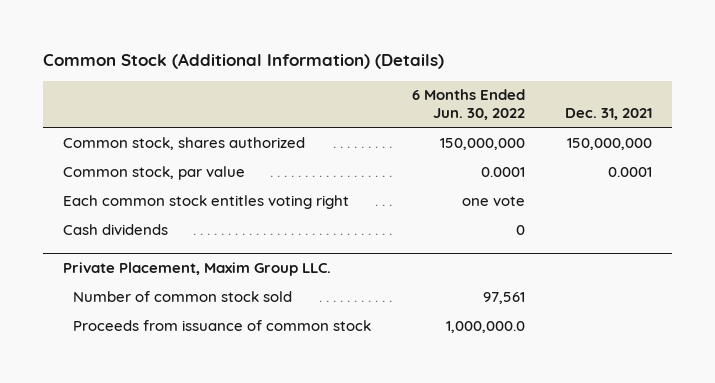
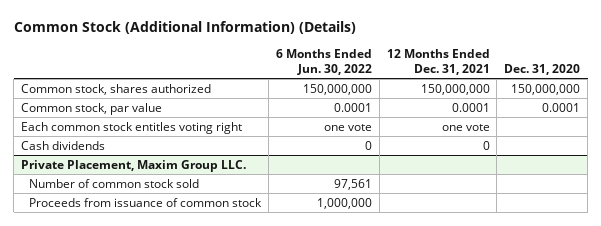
- | 6 Months Ended Jun. 30, 2022 | Dec. 31, 2021
+ | 6 Months Ended Jun. 30, 2022 | 12 Months Ended Dec. 31, 2021 | Dec. 31, 2020
@ Private Placement, Maxim Group LLC.
- Proceeds from issuance of common stock | 1,000,000.0 |
+ Proceeds from issuance of common stock | 1,000,000 | |

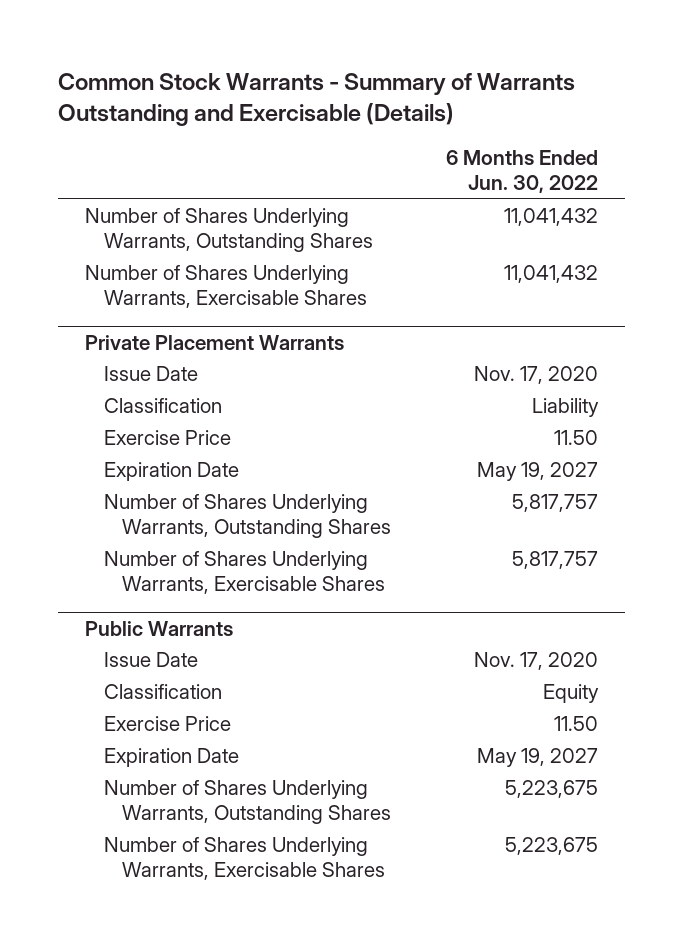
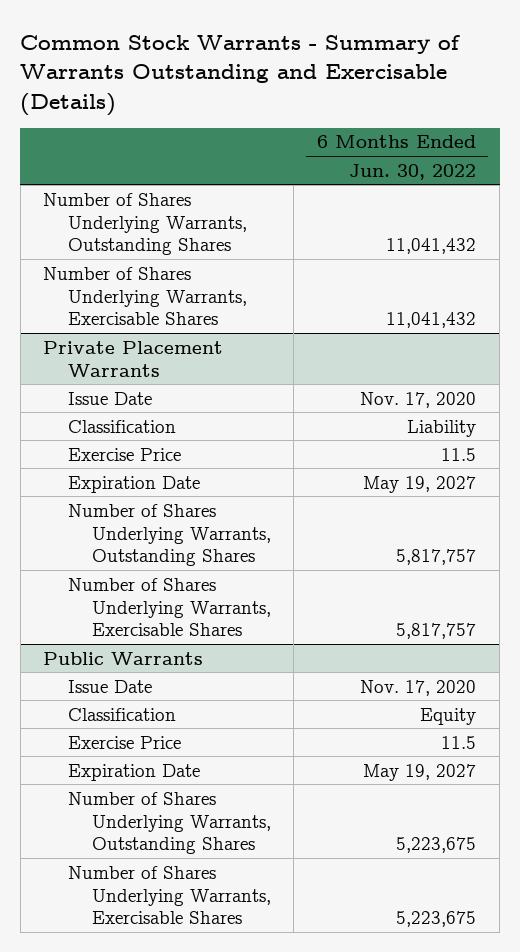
@ Private Placement Warrants
- Exercise Price | 11.50
+ Exercise Price | 11.5
@ Public Warrants
- Exercise Price | 11.50
+ Exercise Price | 11.5

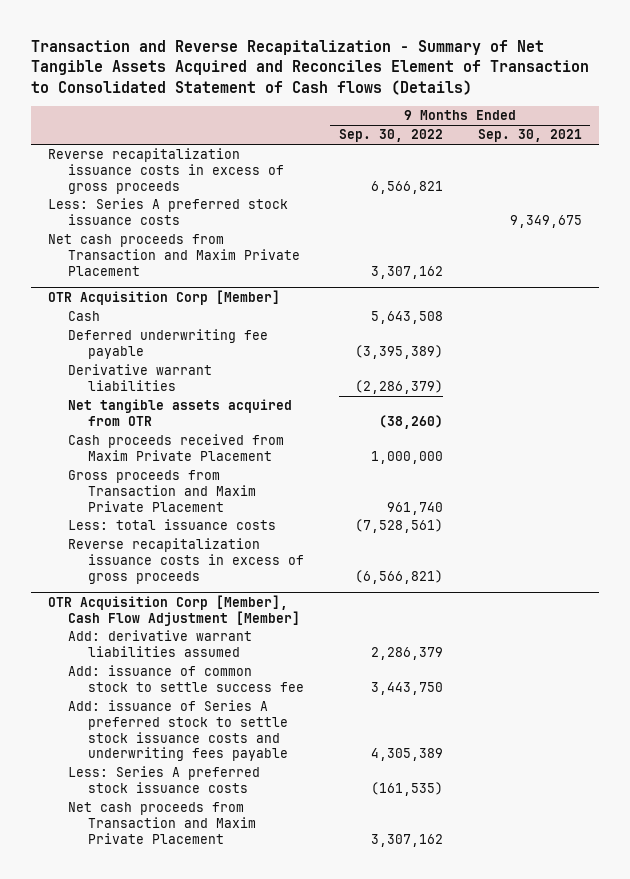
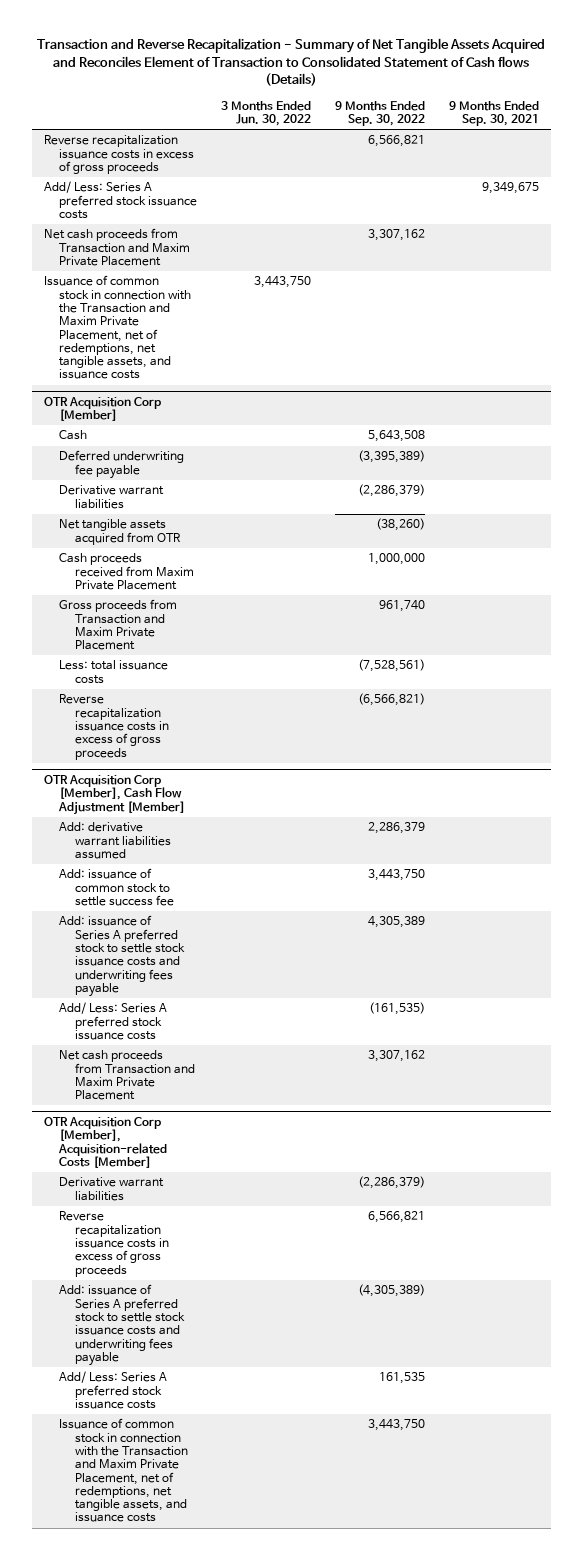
- | 9 Months Ended Sep. 30, 2022 | 9 Months Ended Sep. 30, 2021
+ | 3 Months Ended Jun. 30, 2022 | 9 Months Ended Sep. 30, 2022 | 9 Months Ended Sep. 30, 2021
- Less: Series A preferred stock issuance costs | | 9,349,675
+ Add/ Less: Series A preferred stock issuance costs | | | 9,349,675
+ Issuance of common stock in connection with the Transaction and Maxim Private Placement, net of redemptions, net tangible assets, and issuance costs | 3,443,750 | |
@ OTR Acquisition Corp [Member], Cash Flow Adjustment [Member]
- Less: Series A preferred stock issuance costs | (161,535) |
+ Add/ Less: Series A preferred stock issuance costs | | (161,535) |
+ OTR Acquisition Corp [Member], Acquisition-related Costs [Member]
+ Derivative warrant liabilities | | (2,286,379) |
+ Reverse recapitalization issuance costs in excess of gross proceeds | | 6,566,821 |
+ Add: issuance of Series A preferred stock to settle stock issuance costs and underwriting fees payable | | (4,305,389) |
+ Add/ Less: Series A preferred stock issuance costs | | 161,535 |
+ Issuance of common stock in connection with the Transaction and Maxim Private Placement, net of redemptions, net tangible assets, and issuance costs | | 3,443,750 |

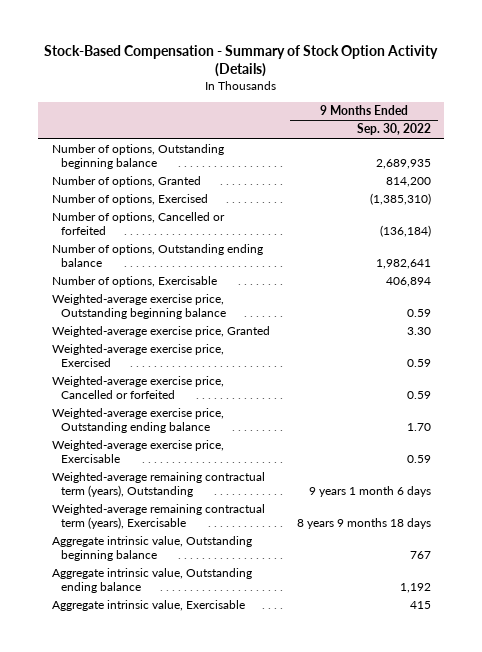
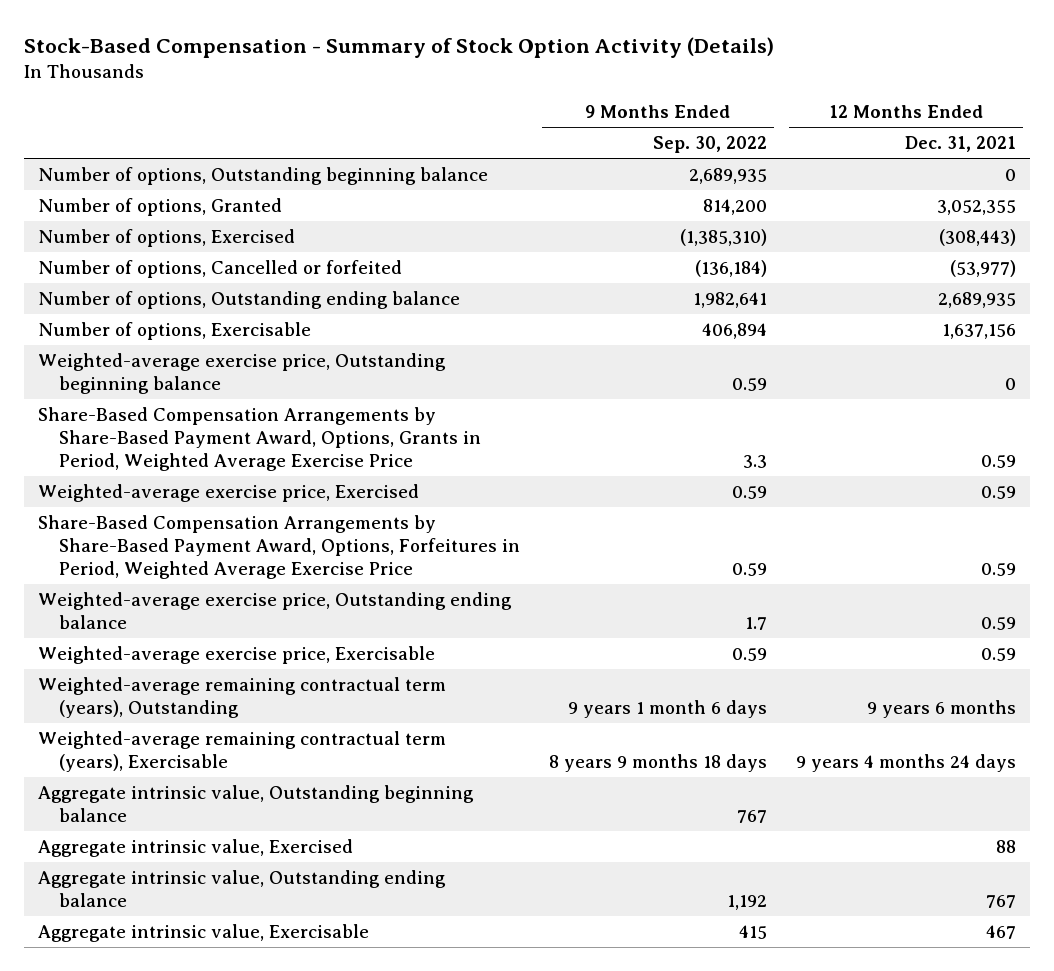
- | 9 Months Ended Sep. 30, 2022
+ | 9 Months Ended Sep. 30, 2022 | 12 Months Ended Dec. 31, 2021
- Weighted-average exercise price, Granted | 3.30
+ Share-Based Compensation Arrangements by Share-Based Payment Award, Options, Grants in Period, Weighted Average Exercise Price | 3.3 | 0.59
- Weighted-average exercise price, Cancelled or forfeited | 0.59
- Weighted-average exercise price, Outstanding ending balance | 1.70
+ Share-Based Compensation Arrangements by Share-Based Payment Award, Options, Forfeitures in Period, Weighted Average Exercise Price | 0.59 | 0.59
+ Weighted-average exercise price, Outstanding ending balance | 1.7 | 0.59
+ Aggregate intrinsic value, Exercised | | 88

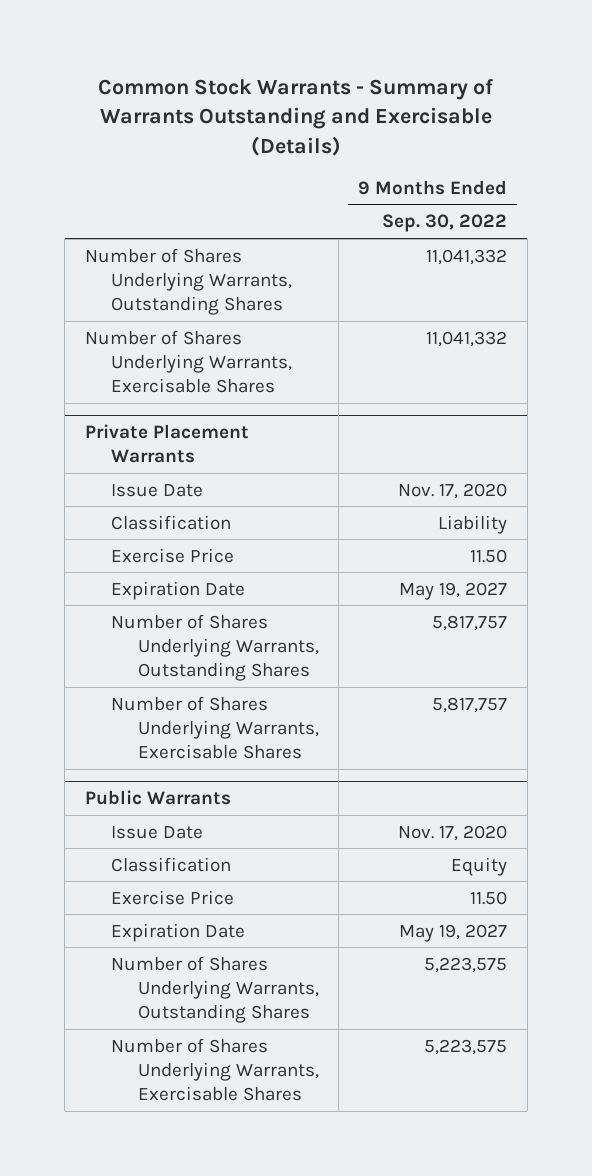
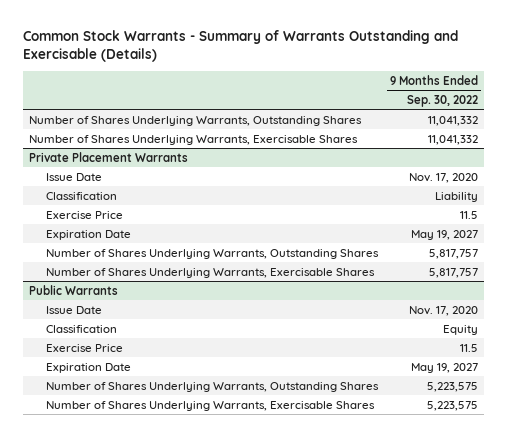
@ Private Placement Warrants
- Exercise Price | 11.50
+ Exercise Price | 11.5
@ Public Warrants
- Exercise Price | 11.50
+ Exercise Price | 11.5

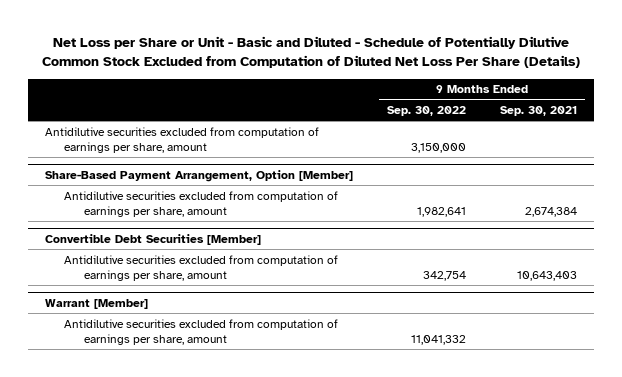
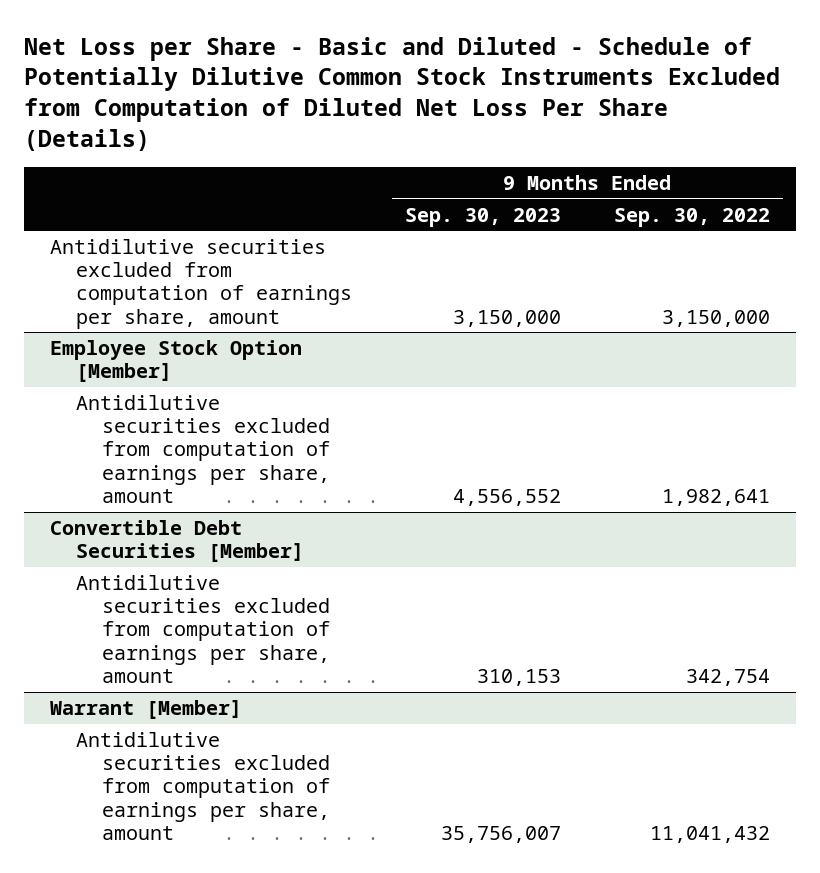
- Net Loss per Share or Unit - Basic and Diluted - Schedule of Potentially Dilutive Common Stock Excluded from Computation of Diluted Net Loss Per Share (Details)
+ Net Loss per Share - Basic and Diluted - Schedule of Potentially Dilutive Common Stock Instruments Excluded from Computation of Diluted Net Loss Per Share (Details)
- | 9 Months Ended Sep. 30, 2022 | 9 Months Ended Sep. 30, 2021
+ | 9 Months Ended Sep. 30, 2023 | 9 Months Ended Sep. 30, 2022
- Share-Based Payment Arrangement, Option [Member]
+ Employee Stock Option [Member]
@ Warrant [Member]
- Antidilutive securities excluded from computation of earnings per share, amount | 11,041,332 |
+ Antidilutive securities excluded from computation of earnings per share, amount | 35,756,007 | 11,041,432

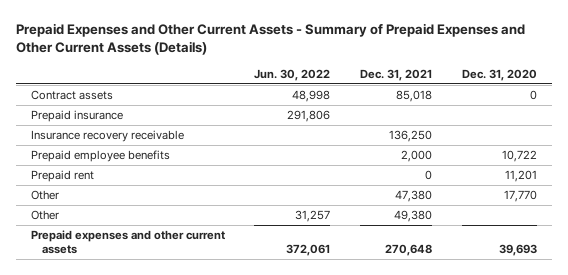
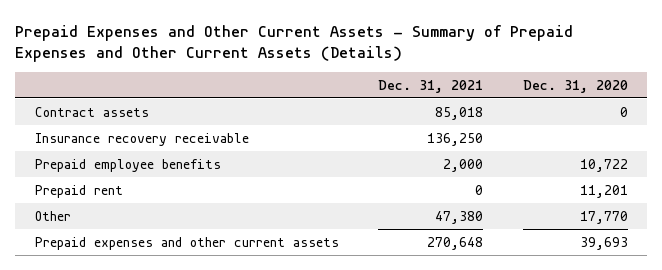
- | Jun. 30, 2022 | Dec. 31, 2021 | Dec. 31, 2020
+ | Dec. 31, 2021 | Dec. 31, 2020
- Prepaid insurance | 291,806 | |
- Other | 31,257 | 49,380 |

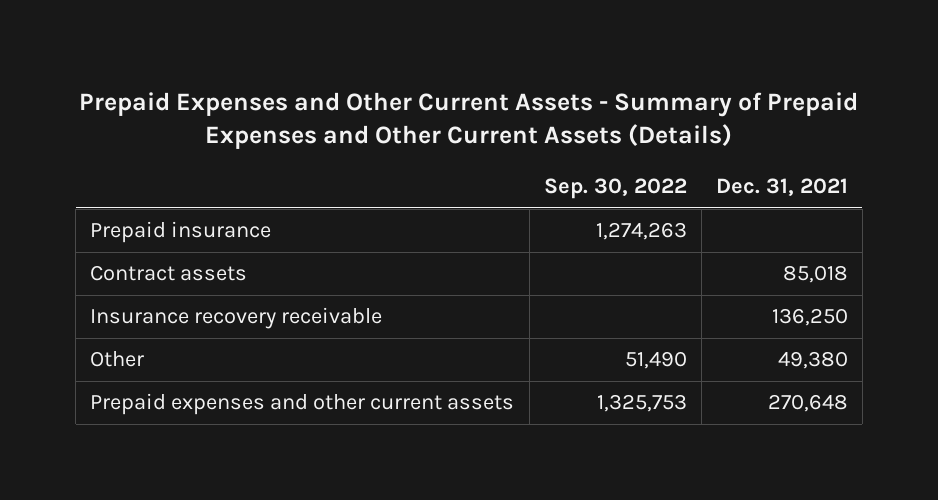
- | Dec. 31, 2021 | Dec. 31, 2020
+ | Sep. 30, 2022 | Dec. 31, 2021
+ Prepaid insurance | 1,274,263 |
- Prepaid employee benefits | 2,000 | 10,722
- Prepaid rent | 0 | 11,201
- Other | 47,380 | 17,770
+ Other | 51,490 | 49,380

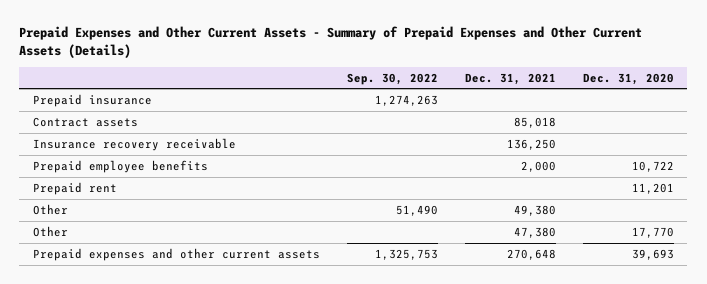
- | Sep. 30, 2022 | Dec. 31, 2021
+ | Sep. 30, 2022 | Dec. 31, 2021 | Dec. 31, 2020
+ Prepaid employee benefits | | 2,000 | 10,722
+ Prepaid rent | | | 11,201
+ Other | | 47,380 | 17,770

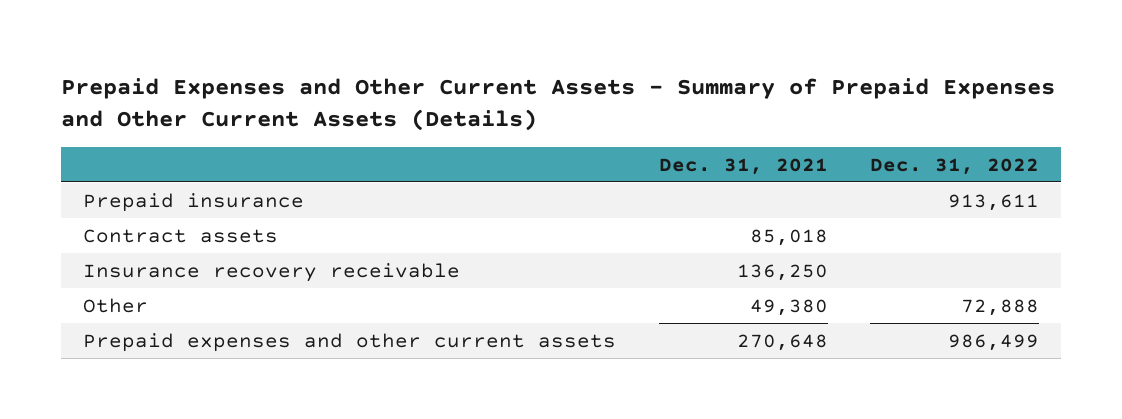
- | Sep. 30, 2022 | Dec. 31, 2021 | Dec. 31, 2020
+ | Dec. 31, 2021 | Dec. 31, 2022
- Prepaid employee benefits | | 2,000 | 10,722
- Prepaid rent | | | 11,201
- Other | | 47,380 | 17,770

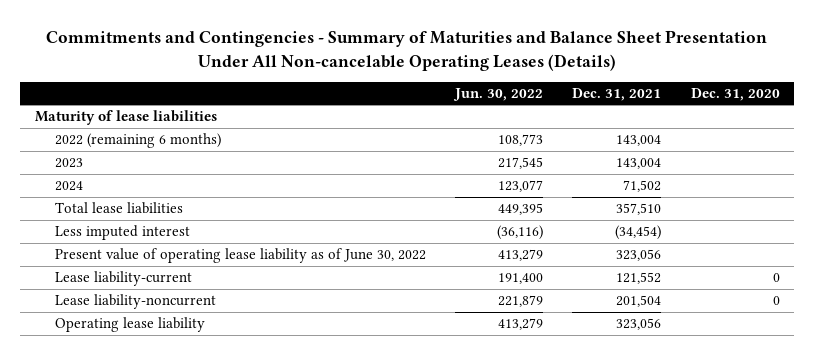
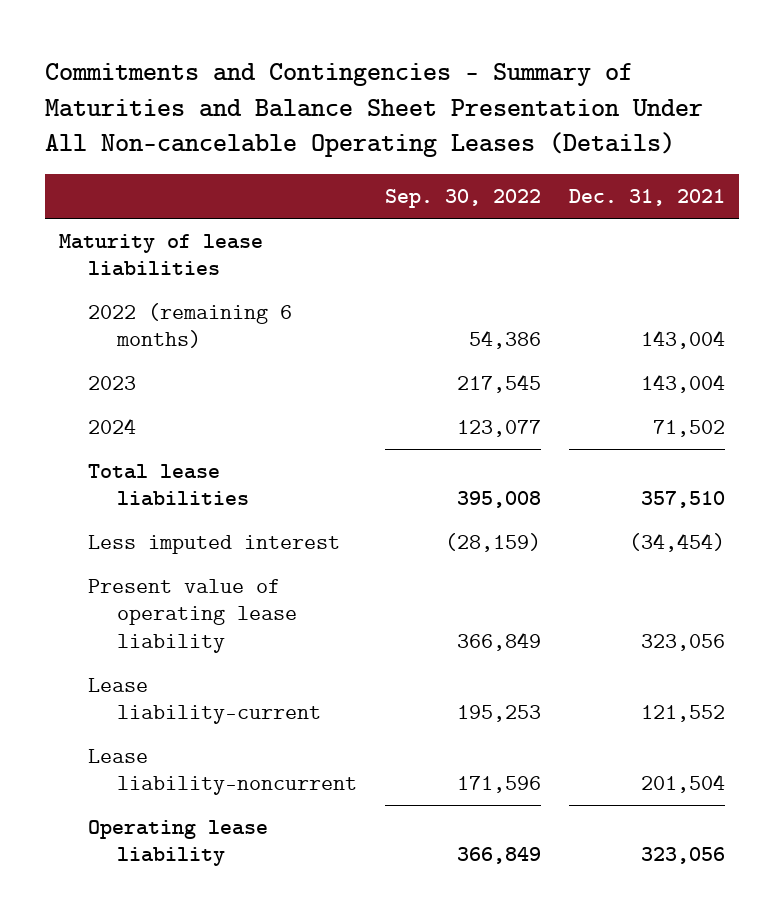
- | Jun. 30, 2022 | Dec. 31, 2021 | Dec. 31, 2020
+ | Sep. 30, 2022 | Dec. 31, 2021
- Present value of operating lease liability as of June 30, 2022 | 413,279 | 323,056 |
+ Present value of operating lease liability | 366,849 | 323,056

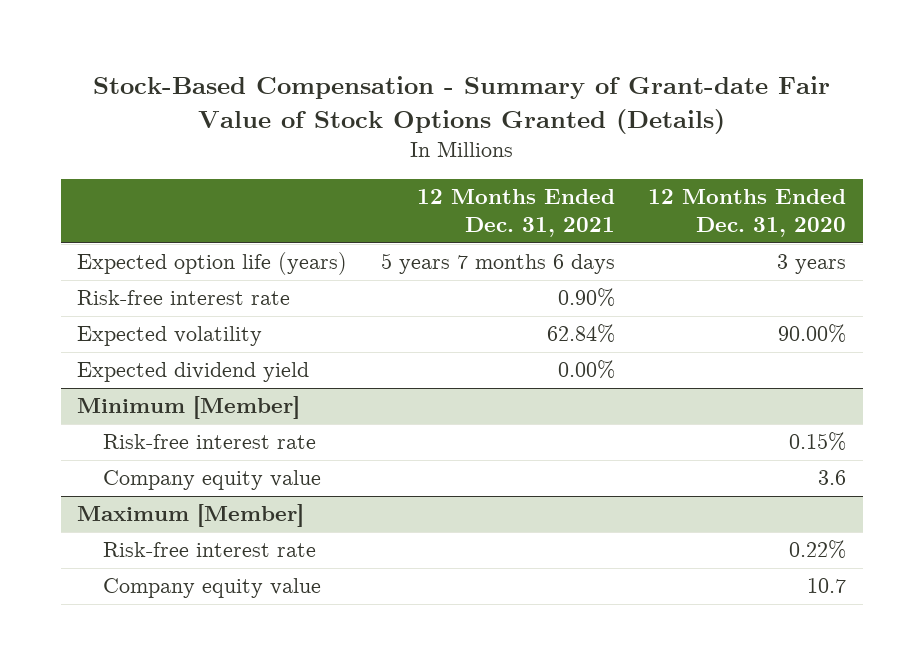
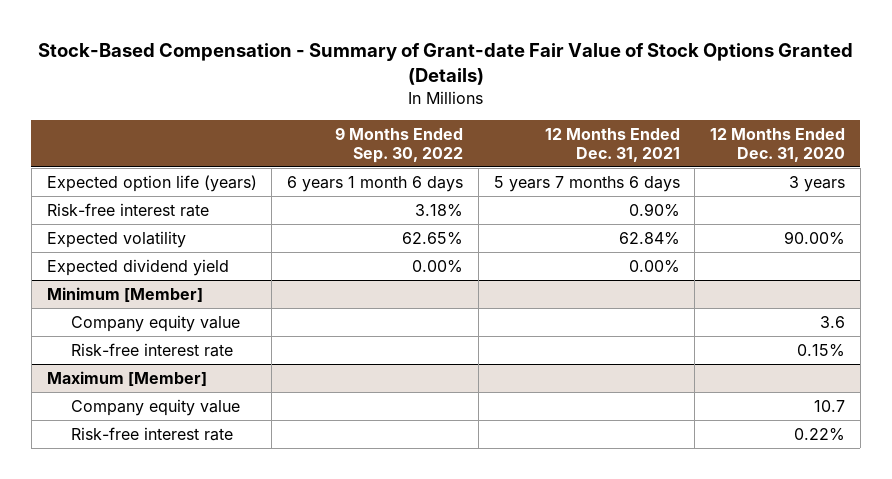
- | 12 Months Ended Dec. 31, 2021 | 12 Months Ended Dec. 31, 2020
+ | 9 Months Ended Sep. 30, 2022 | 12 Months Ended Dec. 31, 2021 | 12 Months Ended Dec. 31, 2020
@ Minimum [Member]
moved down: Risk-free interest rate | | | 0.15%
@ Maximum [Member]
moved down: Risk-free interest rate | | | 0.22%

